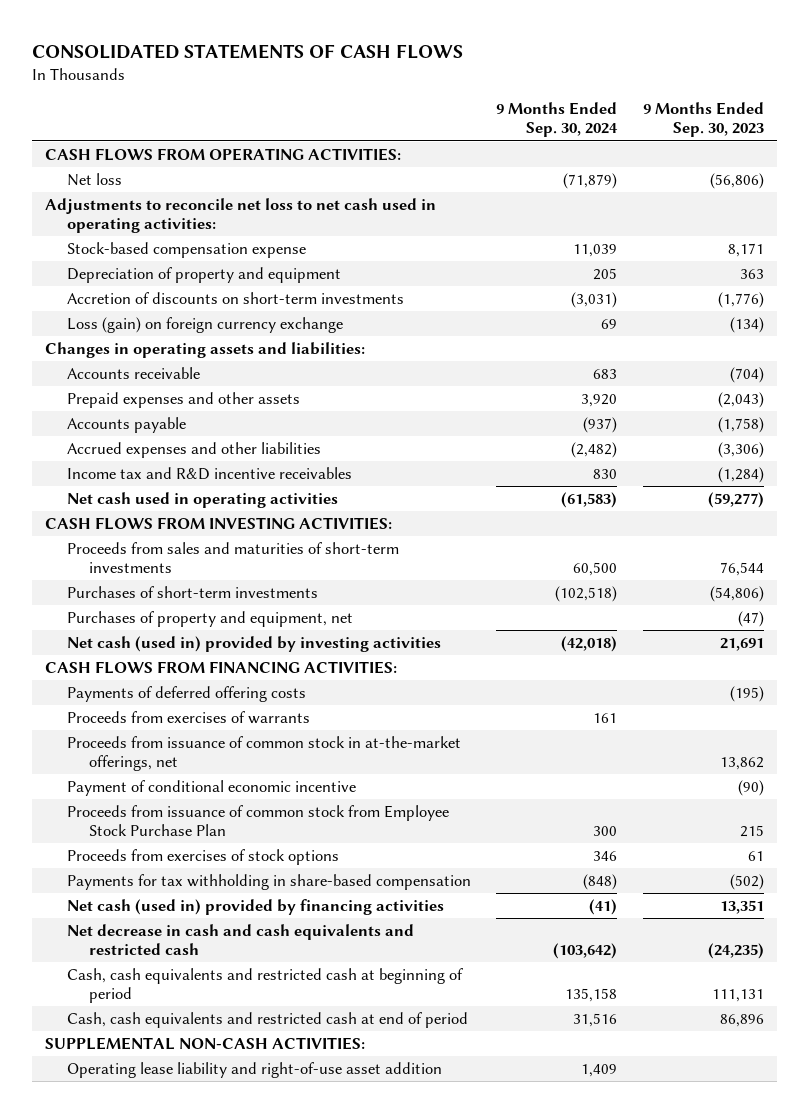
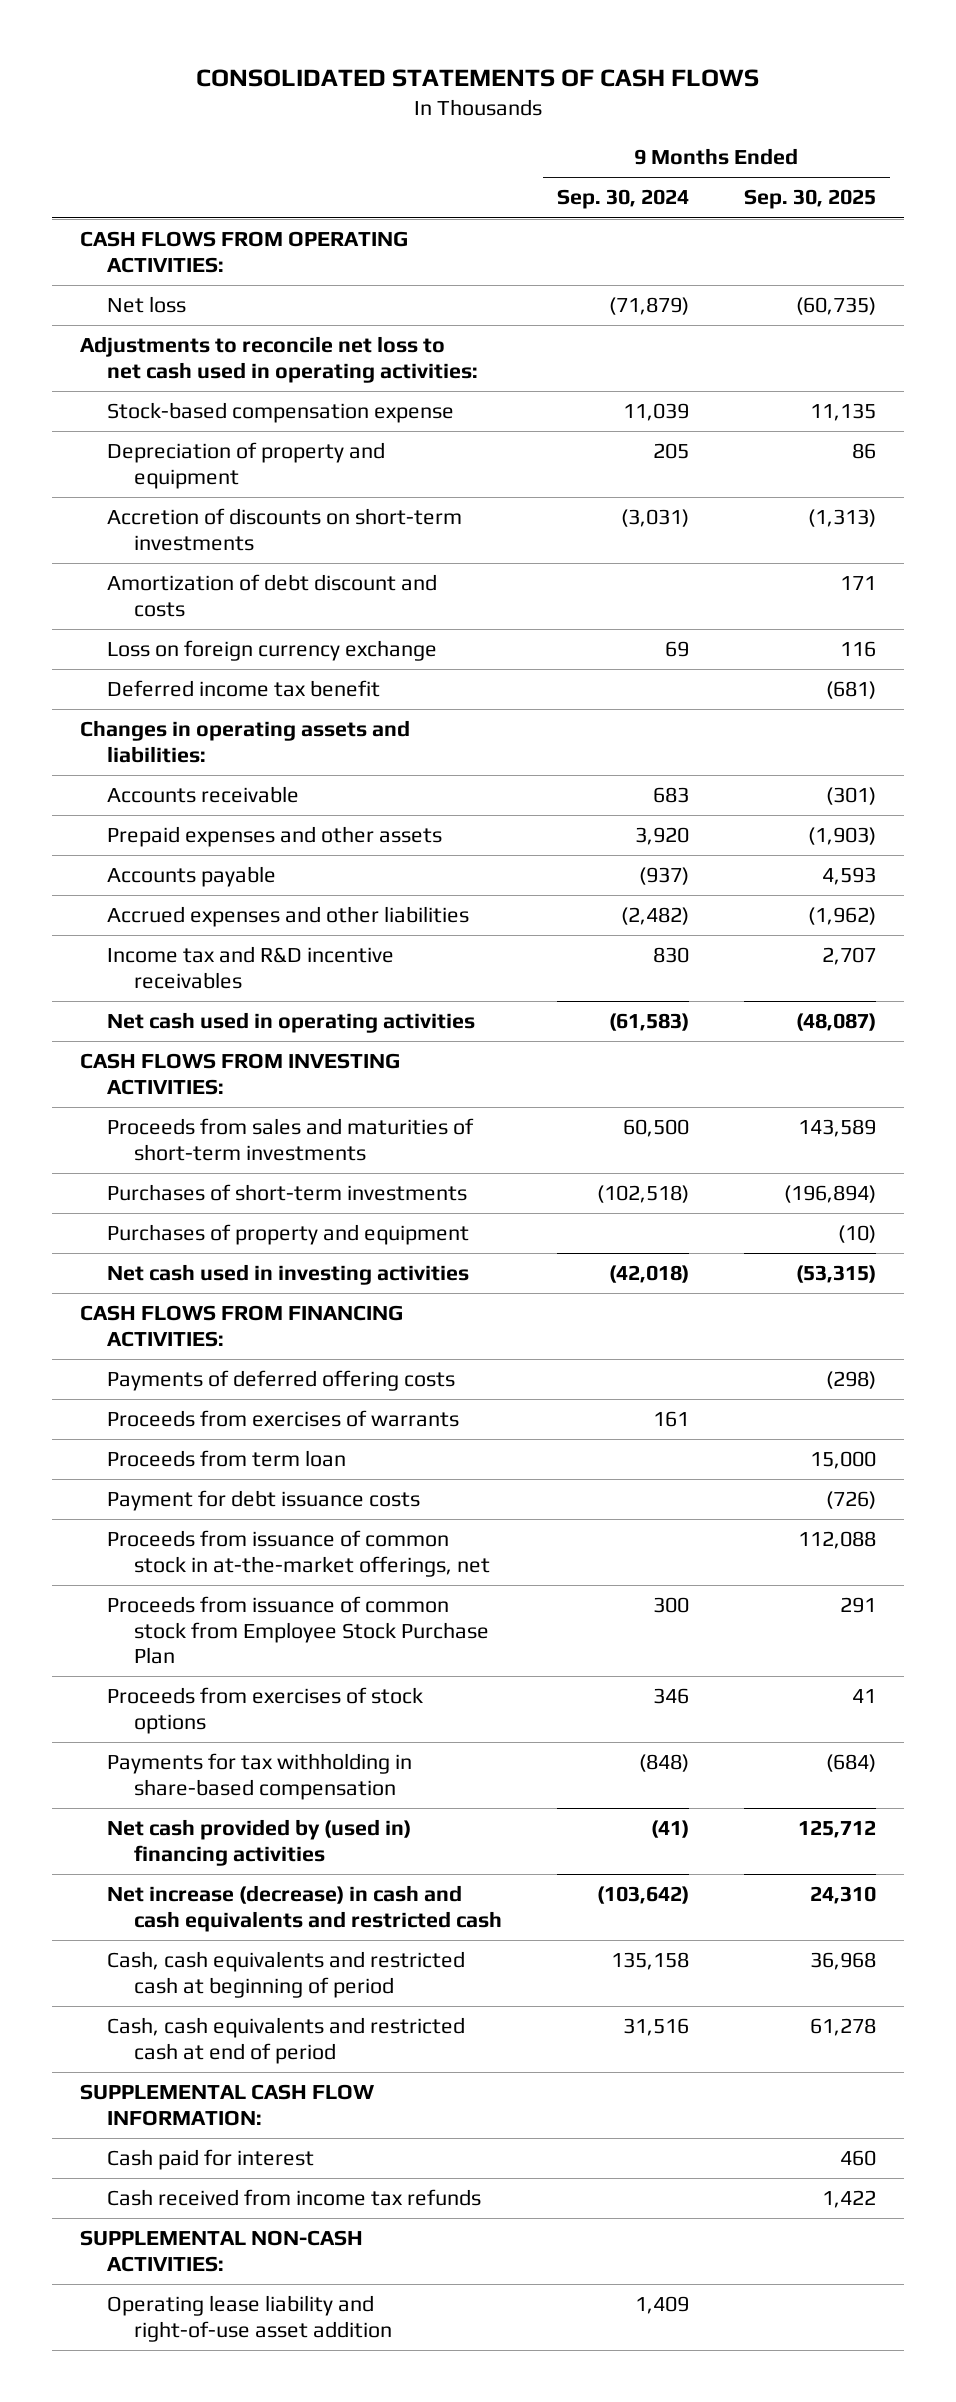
- | 9 Months Ended Sep. 30, 2024 | 9 Months Ended Sep. 30, 2023
+ | 9 Months Ended Sep. 30, 2024 | 9 Months Ended Sep. 30, 2025
- Loss (gain) on foreign currency exchange | 69 | (134)
+ Amortization of debt discount and costs | | 171
+ Loss on foreign currency exchange | 69 | 116
+ Deferred income tax benefit | | (681)
- Purchases of property and equipment, net | | (47)
- Net cash (used in) provided by investing activities | (42,018) | 21,691
+ Purchases of property and equipment | | (10)
+ Net cash used in investing activities | (42,018) | (53,315)
+ Proceeds from term loan | | 15,000
+ Payment for debt issuance costs | | (726)
- Payment of conditional economic incentive | | (90)
- Net cash (used in) provided by financing activities | (41) | 13,351
- Net decrease in cash and cash equivalents and restricted cash | (103,642) | (24,235)
+ Net cash provided by (used in) financing activities | (41) | 125,712
+ Net increase (decrease) in cash and cash equivalents and restricted cash | (103,642) | 24,310
+ SUPPLEMENTAL CASH FLOW INFORMATION:
+ Cash paid for interest | | 460
+ Cash received from income tax refunds | | 1,422

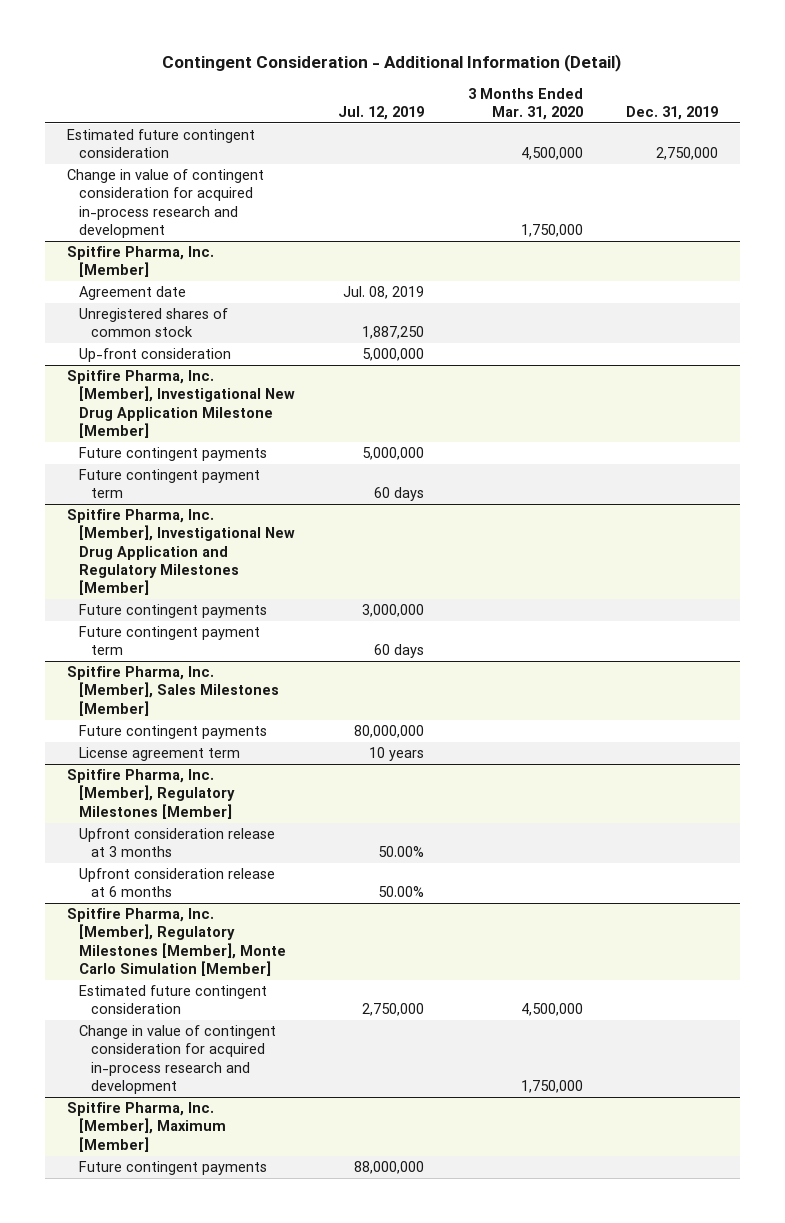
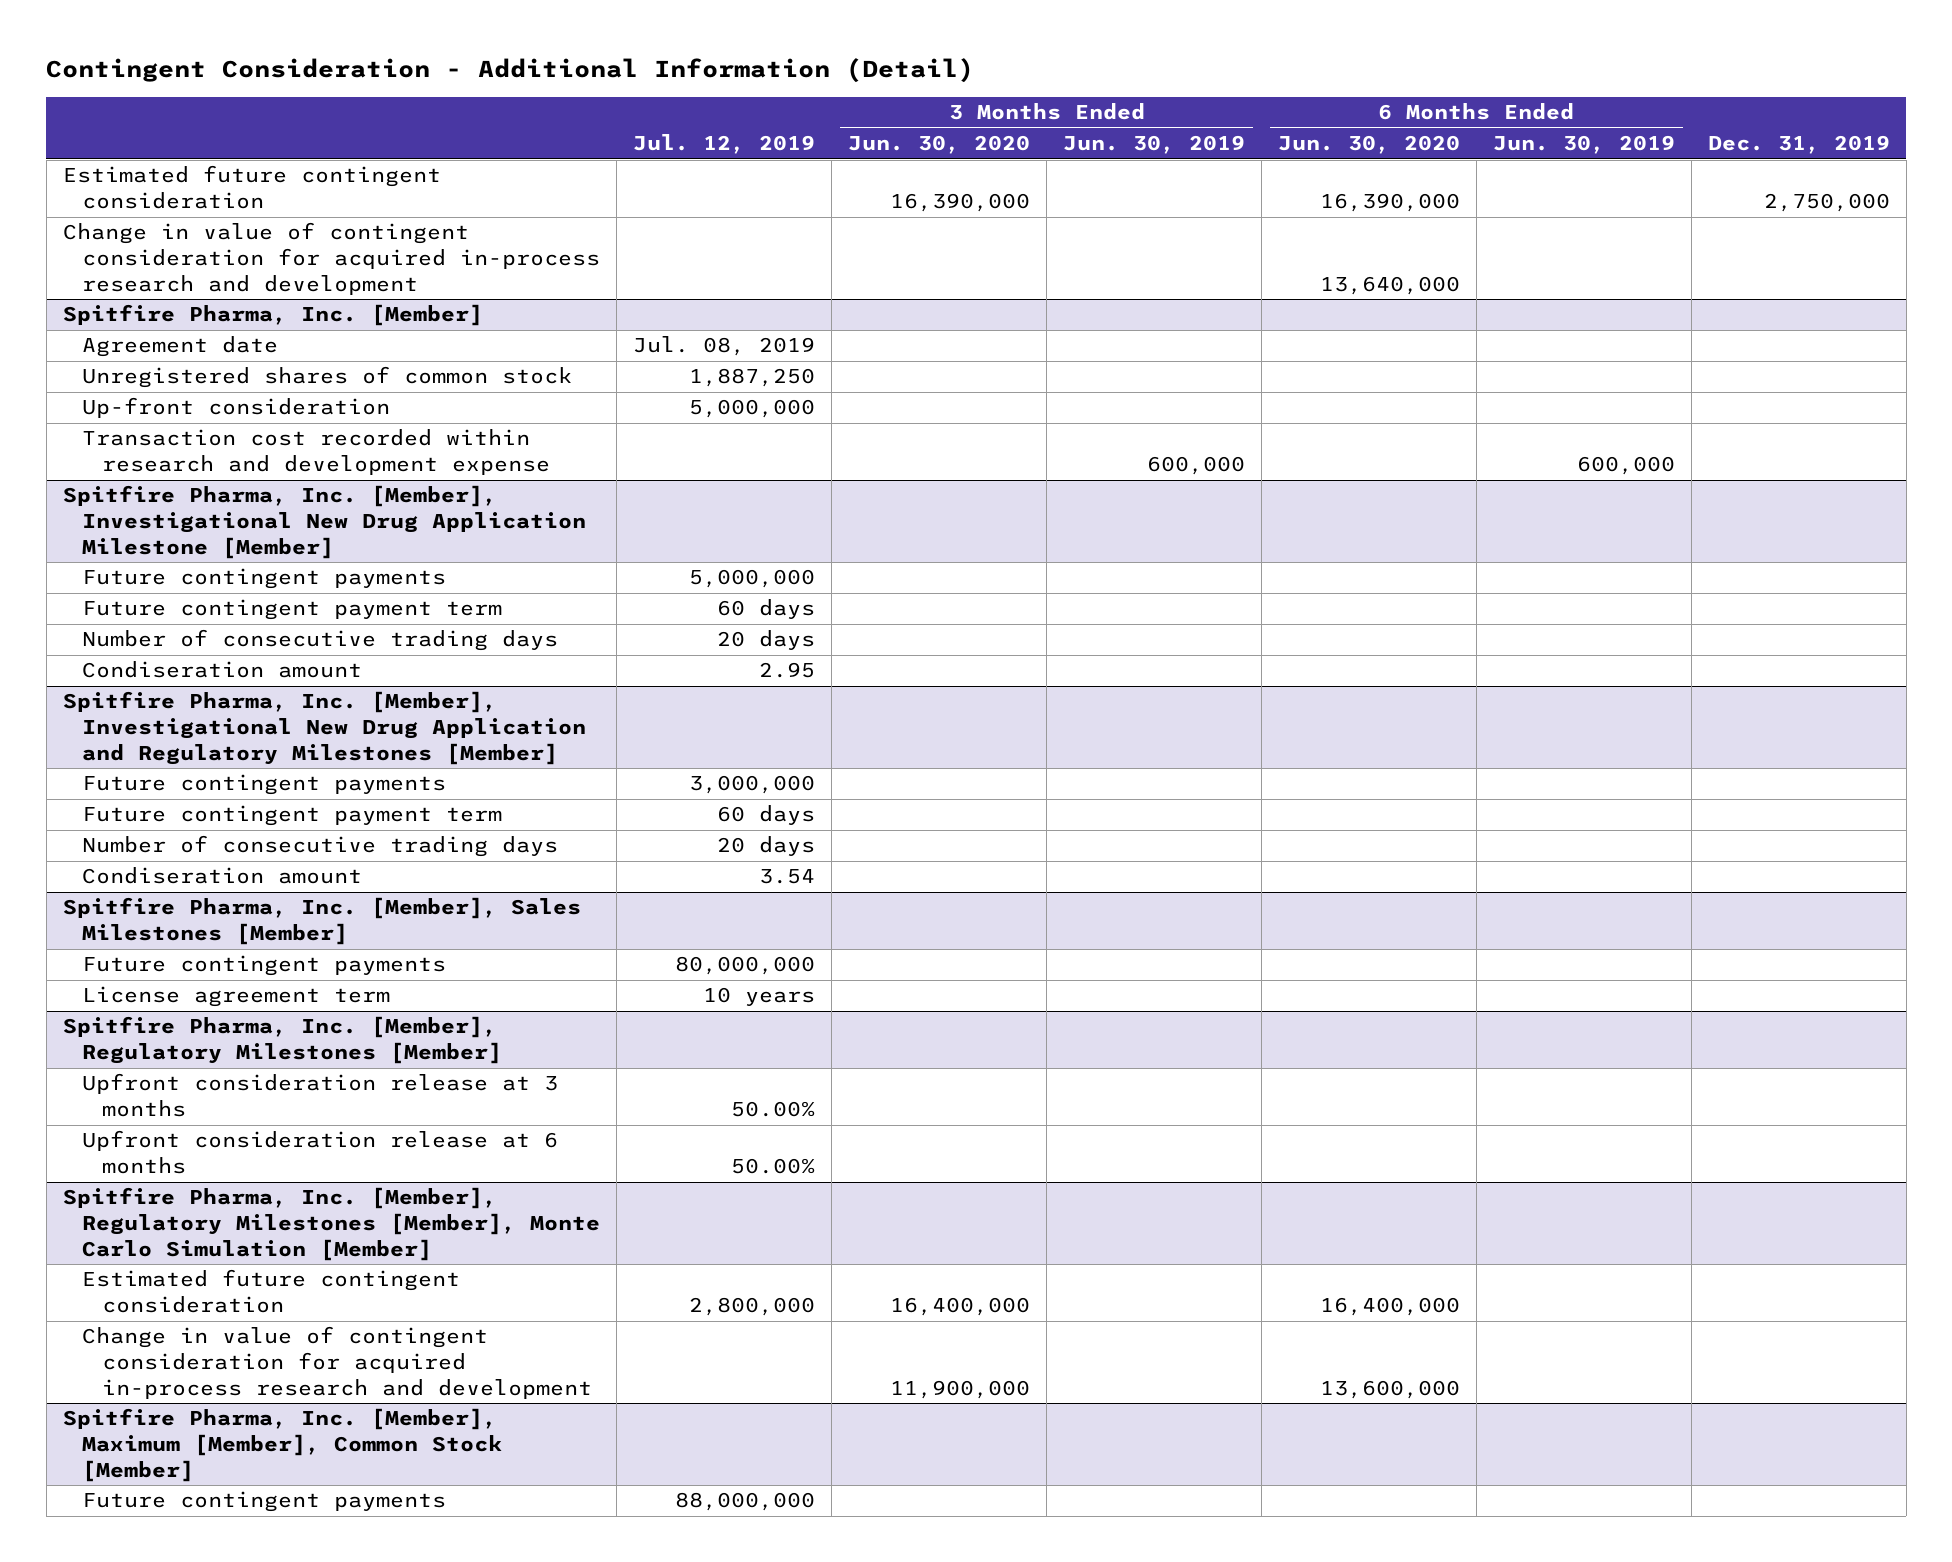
- | Jul. 12, 2019 | 3 Months Ended Mar. 31, 2020 | Dec. 31, 2019
+ | Jul. 12, 2019 | 3 Months Ended Jun. 30, 2020 | 3 Months Ended Jun. 30, 2019 | 6 Months Ended Jun. 30, 2020 | 6 Months Ended Jun. 30, 2019 | Dec. 31, 2019
@ Spitfire Pharma, Inc. [Member]
+ Transaction cost recorded within research and development expense | | | 600,000 | | 600,000 |
@ Spitfire Pharma, Inc. [Member], Investigational New Drug Application Milestone [Member]
+ Number of consecutive trading days | 20 days | | | | |
+ Condiseration amount | 2.95 | | | | |
@ Spitfire Pharma, Inc. [Member], Investigational New Drug Application and Regulatory Milestones [Member]
+ Number of consecutive trading days | 20 days | | | | |
+ Condiseration amount | 3.54 | | | | |
@ Spitfire Pharma, Inc. [Member], Regulatory Milestones [Member], Monte Carlo Simulation [Member]
- Estimated future contingent consideration | 2,750,000 | 4,500,000 |
+ Estimated future contingent consideration | 2,800,000 | 16,400,000 | | 16,400,000 | |
- Spitfire Pharma, Inc. [Member], Maximum [Member]
+ Spitfire Pharma, Inc. [Member], Maximum [Member], Common Stock [Member]

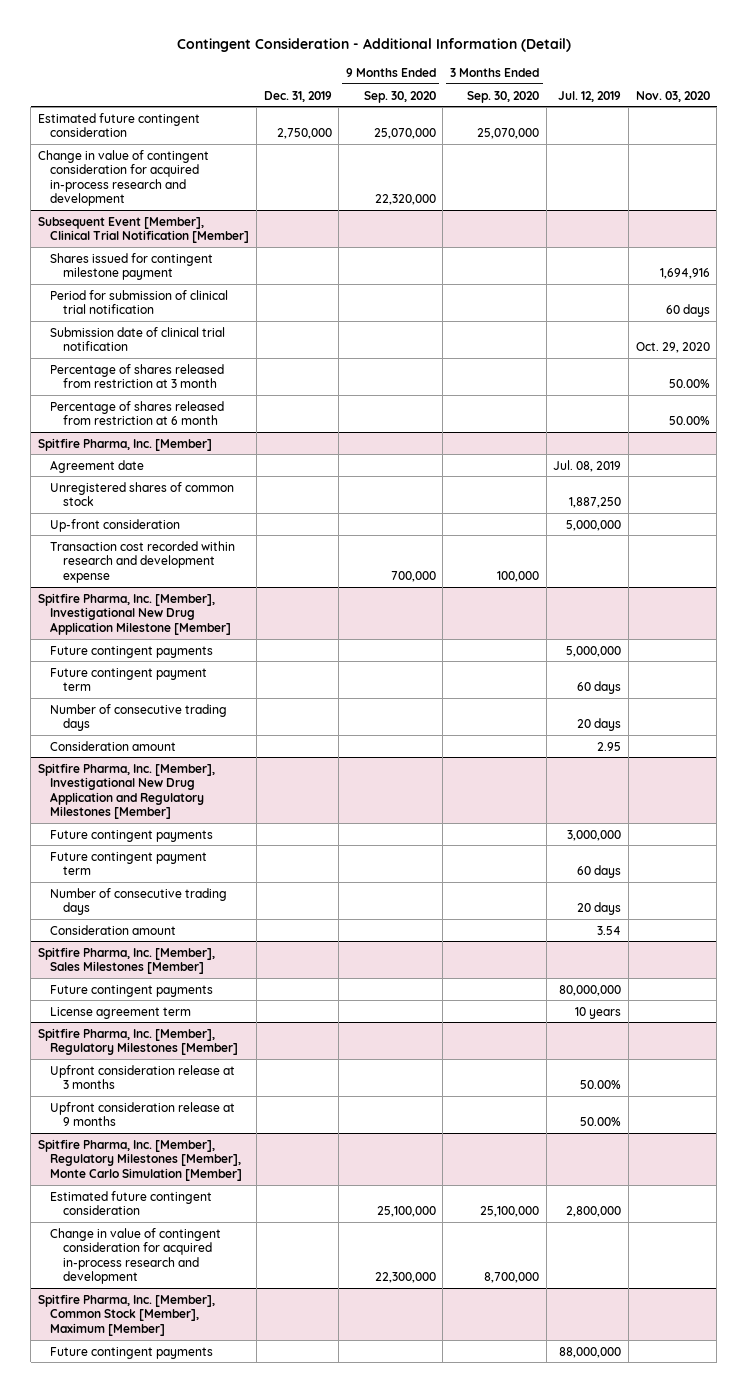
- | Jul. 12, 2019 | 3 Months Ended Jun. 30, 2020 | 3 Months Ended Jun. 30, 2019 | 6 Months Ended Jun. 30, 2020 | 6 Months Ended Jun. 30, 2019 | Dec. 31, 2019
+ | Dec. 31, 2019 | 9 Months Ended Sep. 30, 2020 | 3 Months Ended Sep. 30, 2020 | Jul. 12, 2019 | Nov. 03, 2020
+ Subsequent Event [Member], Clinical Trial Notification [Member]
+ Shares issued for contingent milestone payment | | | | | 1,694,916
+ Period for submission of clinical trial notification | | | | | 60 days
+ Submission date of clinical trial notification | | | | | Oct. 29, 2020
+ Percentage of shares released from restriction at 3 month | | | | | 50.00%
+ Percentage of shares released from restriction at 6 month | | | | | 50.00%
@ Spitfire Pharma, Inc. [Member], Investigational New Drug Application Milestone [Member]
- Condiseration amount | 2.95 | | | | |
+ Consideration amount | | | | 2.95 |
@ Spitfire Pharma, Inc. [Member], Investigational New Drug Application and Regulatory Milestones [Member]
- Condiseration amount | 3.54 | | | | |
+ Consideration amount | | | | 3.54 |
@ Spitfire Pharma, Inc. [Member], Regulatory Milestones [Member]
- Upfront consideration release at 6 months | 50.00% | | | | |
+ Upfront consideration release at 9 months | | | | 50.00% |
- Spitfire Pharma, Inc. [Member], Maximum [Member], Common Stock [Member]
+ Spitfire Pharma, Inc. [Member], Common Stock [Member], Maximum [Member]

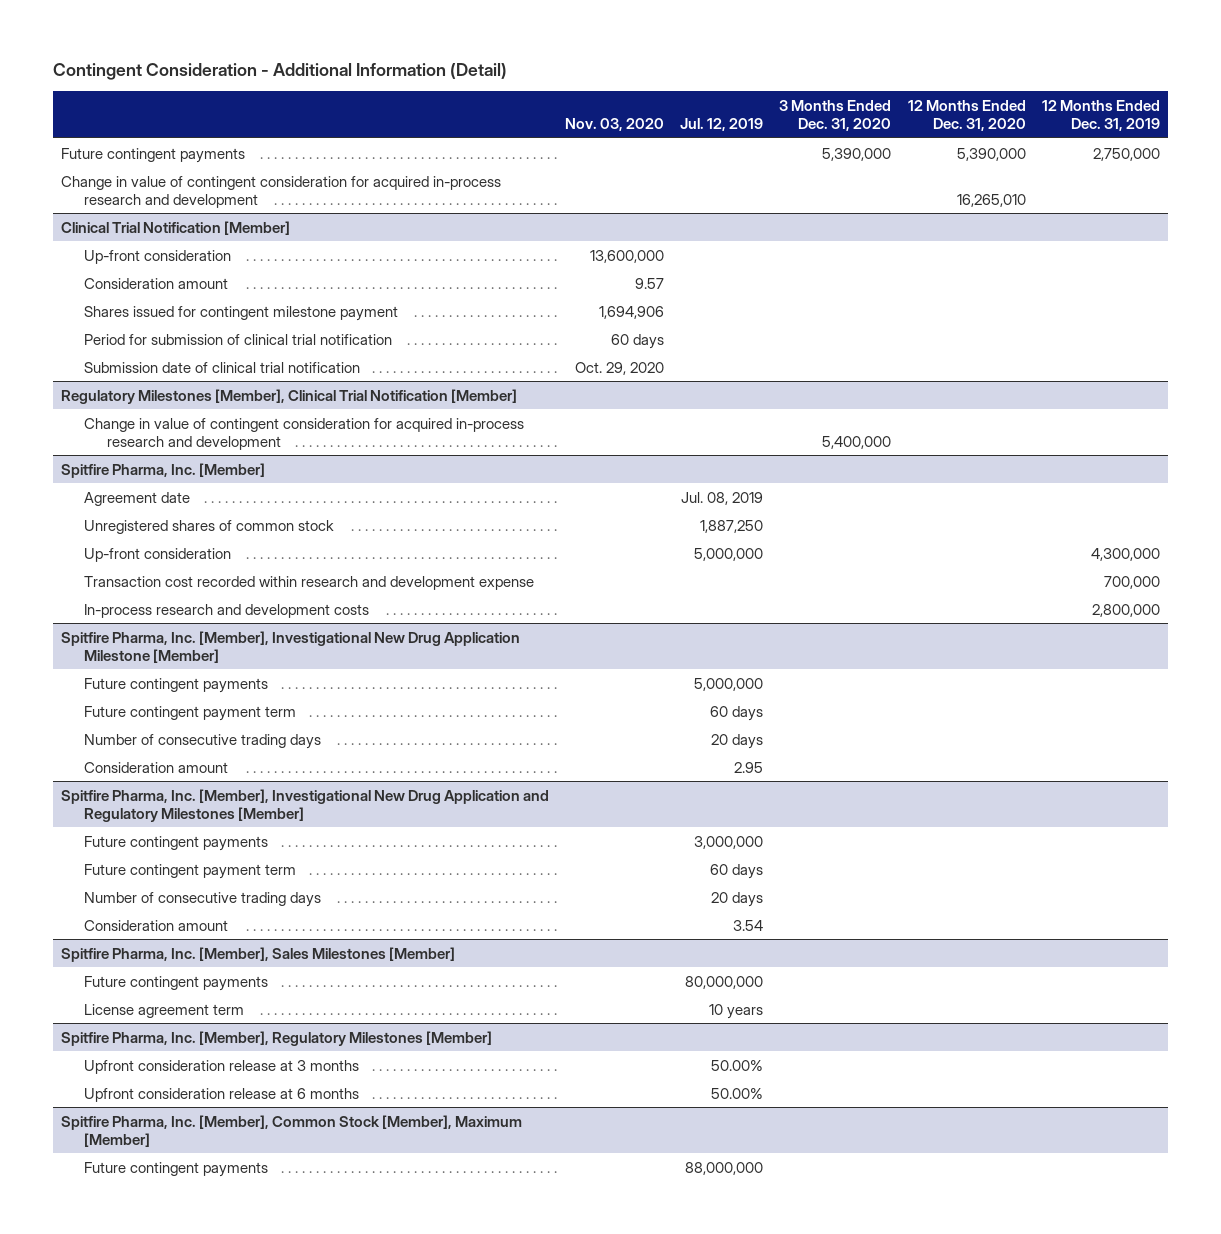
- | Dec. 31, 2019 | 9 Months Ended Sep. 30, 2020 | 3 Months Ended Sep. 30, 2020 | Jul. 12, 2019 | Nov. 03, 2020
+ | Nov. 03, 2020 | Jul. 12, 2019 | 3 Months Ended Dec. 31, 2020 | 12 Months Ended Dec. 31, 2020 | 12 Months Ended Dec. 31, 2019
- Estimated future contingent consideration | 2,750,000 | 25,070,000 | 25,070,000 | |
+ Future contingent payments | | | 5,390,000 | 5,390,000 | 2,750,000
- Subsequent Event [Member], Clinical Trial Notification [Member]
- Shares issued for contingent milestone payment | | | | | 1,694,916
+ Clinical Trial Notification [Member]
+ Up-front consideration | 13,600,000 | | | |
+ Consideration amount | 9.57 | | | |
+ Shares issued for contingent milestone payment | 1,694,906 | | | |
- Percentage of shares released from restriction at 3 month | | | | | 50.00%
- Percentage of shares released from restriction at 6 month | | | | | 50.00%
+ Regulatory Milestones [Member], Clinical Trial Notification [Member]
+ Change in value of contingent consideration for acquired in-process research and development | | | 5,400,000 | |
@ Spitfire Pharma, Inc. [Member]
+ In-process research and development costs | | | | | 2,800,000
@ Spitfire Pharma, Inc. [Member], Regulatory Milestones [Member]
- Upfront consideration release at 9 months | | | | 50.00% |
- Spitfire Pharma, Inc. [Member], Regulatory Milestones [Member], Monte Carlo Simulation [Member]
- Estimated future contingent consideration | | 25,100,000 | 25,100,000 | 2,800,000 |
- Change in value of contingent consideration for acquired in-process research and development | | 22,300,000 | 8,700,000 | |
@ Spitfire Pharma, Inc. [Member], Regulatory Milestones [Member]
+ Upfront consideration release at 6 months | | 50.00% | | |

